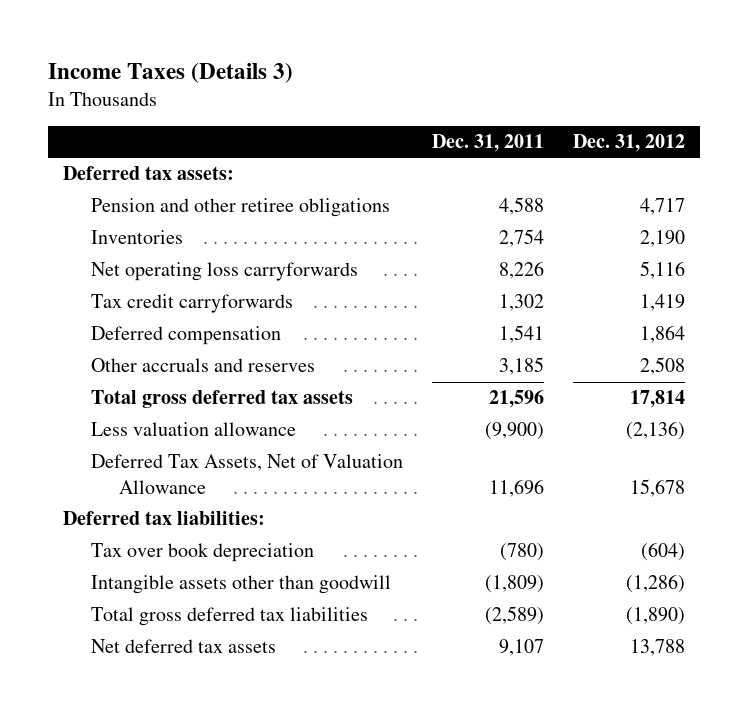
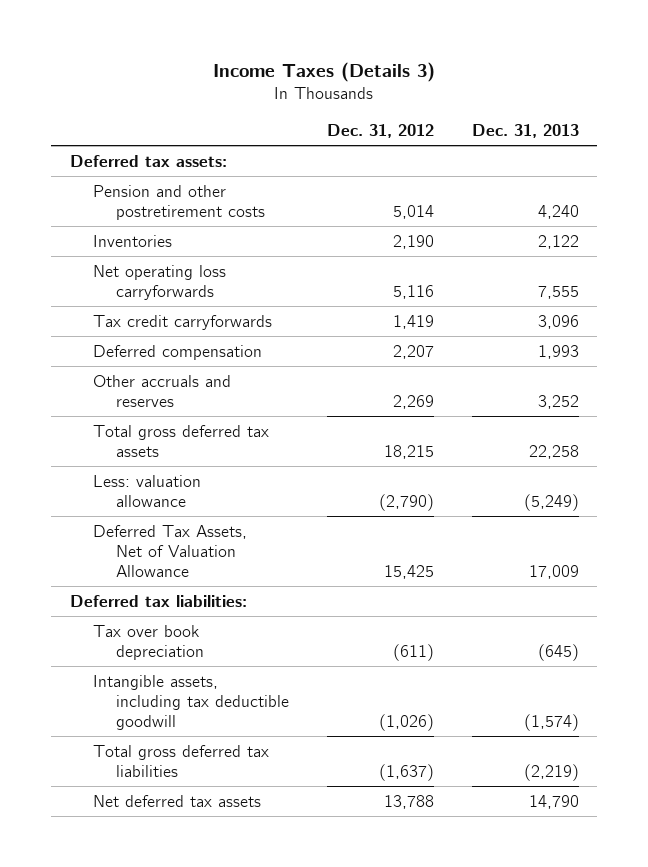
- | Dec. 31, 2011 | Dec. 31, 2012
+ | Dec. 31, 2012 | Dec. 31, 2013
- Pension and other retiree obligations | 4,588 | 4,717
+ Pension and other postretirement costs | 5,014 | 4,240
- Deferred compensation | 1,541 | 1,864
- Other accruals and reserves | 3,185 | 2,508
- Total gross deferred tax assets | 21,596 | 17,814
- Less valuation allowance | (9,900) | (2,136)
- Deferred Tax Assets, Net of Valuation Allowance | 11,696 | 15,678
+ Deferred compensation | 2,207 | 1,993
+ Other accruals and reserves | 2,269 | 3,252
+ Total gross deferred tax assets | 18,215 | 22,258
+ Less: valuation allowance | (2,790) | (5,249)
+ Deferred Tax Assets, Net of Valuation Allowance | 15,425 | 17,009
- Tax over book depreciation | (780) | (604)
- Intangible assets other than goodwill | (1,809) | (1,286)
- Total gross deferred tax liabilities | (2,589) | (1,890)
+ Tax over book depreciation | (611) | (645)
+ Intangible assets, including tax deductible goodwill | (1,026) | (1,574)
+ Total gross deferred tax liabilities | (1,637) | (2,219)

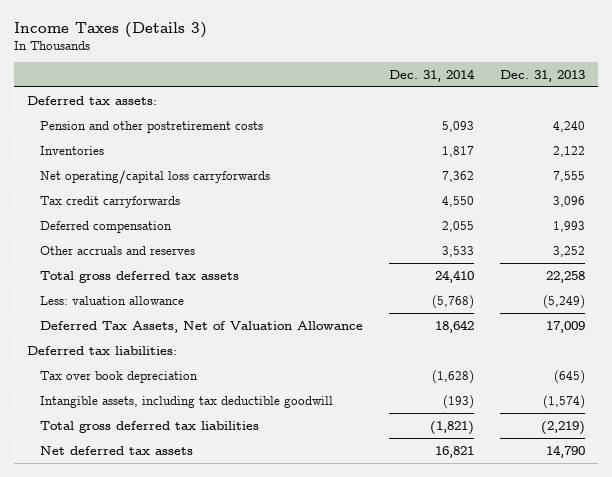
- | Dec. 31, 2012 | Dec. 31, 2013
+ | Dec. 31, 2014 | Dec. 31, 2013
- Net operating loss carryforwards | 5,116 | 7,555
+ Net operating/capital loss carryforwards | 7,362 | 7,555

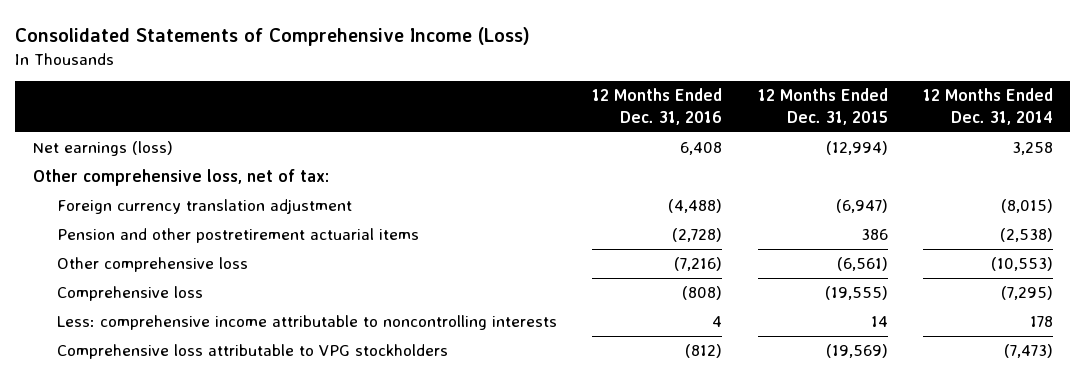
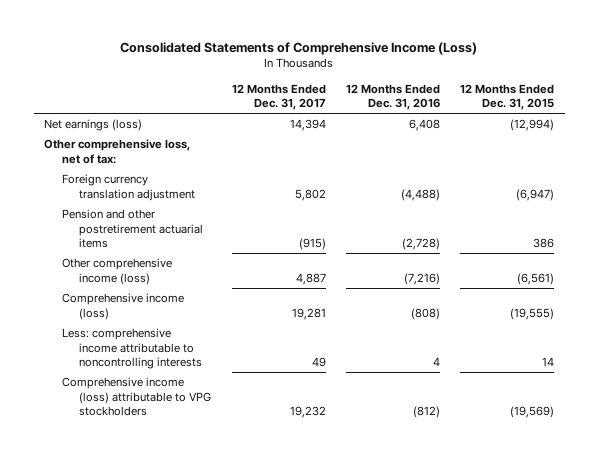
- | 12 Months Ended Dec. 31, 2016 | 12 Months Ended Dec. 31, 2015 | 12 Months Ended Dec. 31, 2014
+ | 12 Months Ended Dec. 31, 2017 | 12 Months Ended Dec. 31, 2016 | 12 Months Ended Dec. 31, 2015
- Other comprehensive loss | (7,216) | (6,561) | (10,553)
- Comprehensive loss | (808) | (19,555) | (7,295)
+ Other comprehensive income (loss) | 4,887 | (7,216) | (6,561)
+ Comprehensive income (loss) | 19,281 | (808) | (19,555)
- Comprehensive loss attributable to VPG stockholders | (812) | (19,569) | (7,473)
+ Comprehensive income (loss) attributable to VPG stockholders | 19,232 | (812) | (19,569)

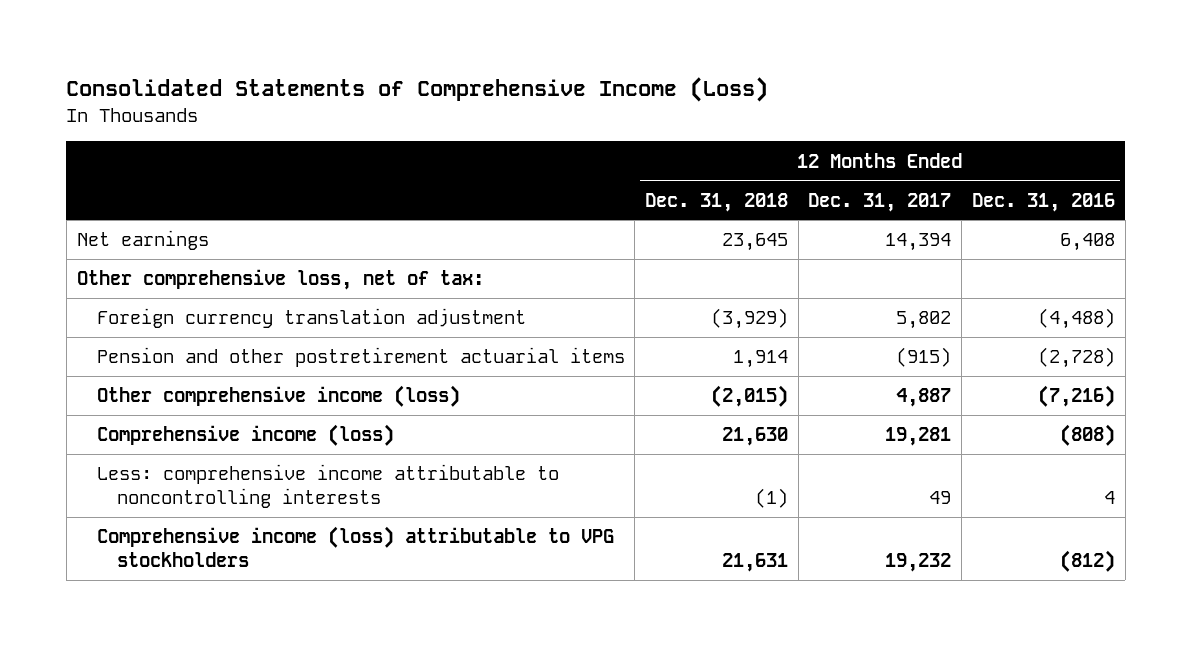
- | 12 Months Ended Dec. 31, 2017 | 12 Months Ended Dec. 31, 2016 | 12 Months Ended Dec. 31, 2015
+ | 12 Months Ended Dec. 31, 2018 | 12 Months Ended Dec. 31, 2017 | 12 Months Ended Dec. 31, 2016
- Net earnings (loss) | 14,394 | 6,408 | (12,994)
+ Net earnings | 23,645 | 14,394 | 6,408

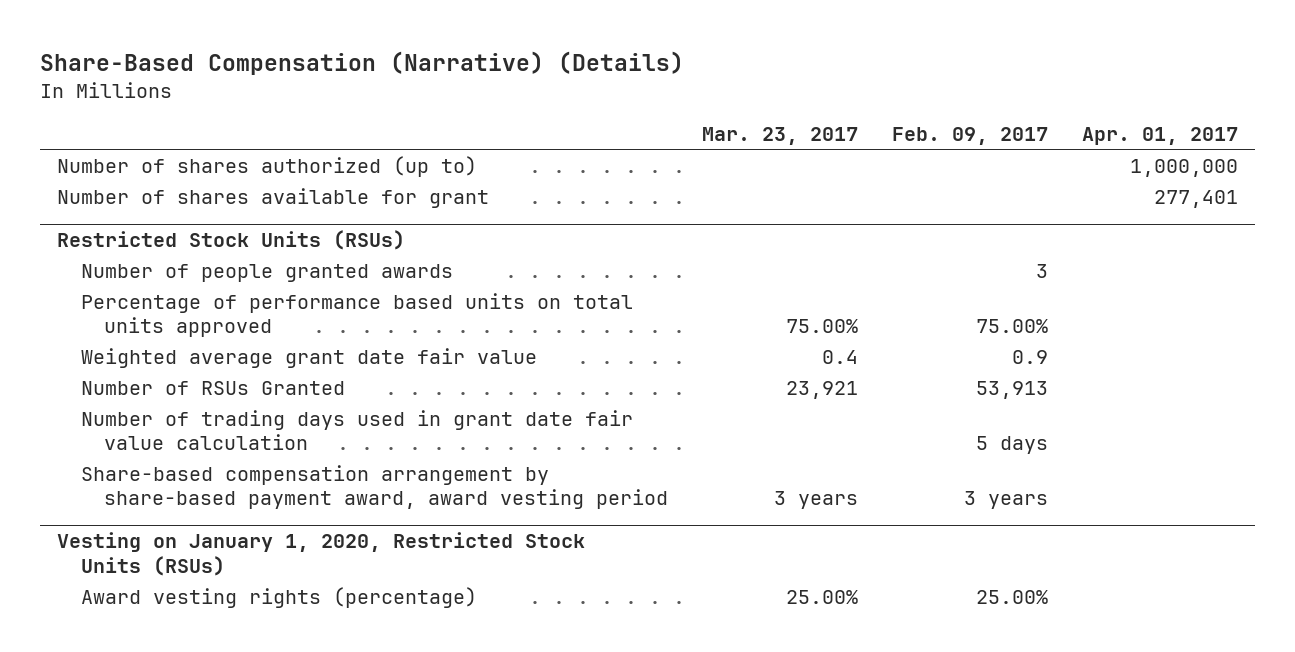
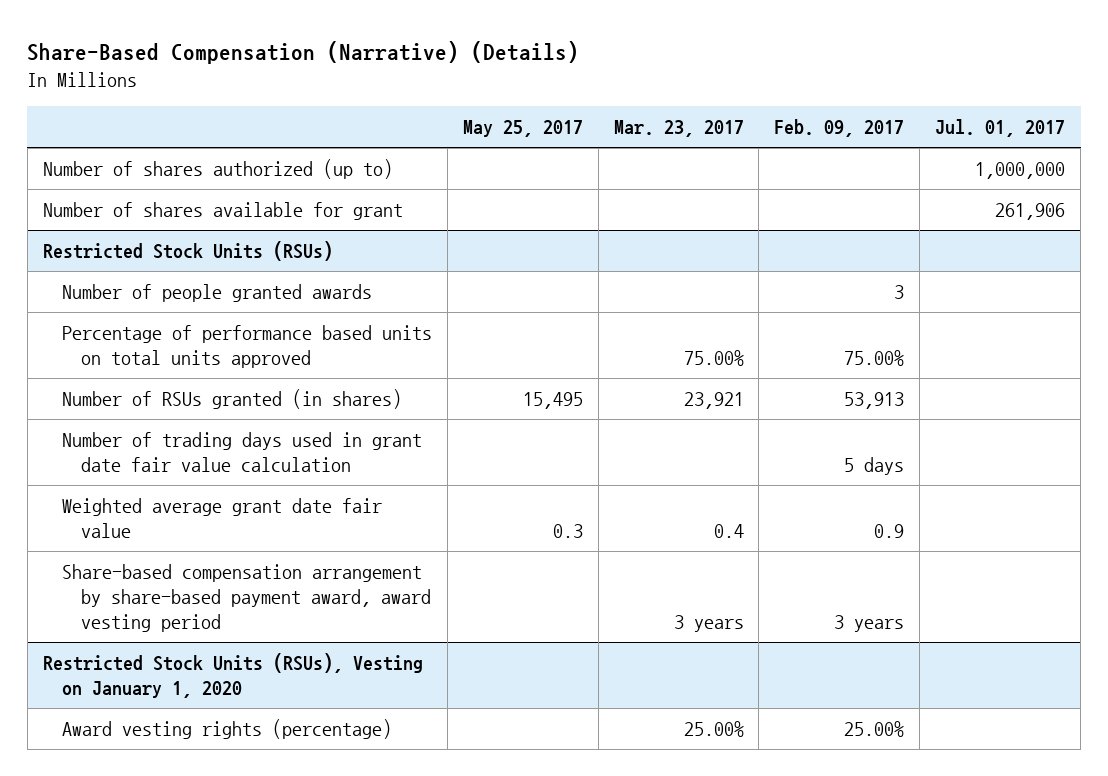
- | Mar. 23, 2017 | Feb. 09, 2017 | Apr. 01, 2017
+ | May 25, 2017 | Mar. 23, 2017 | Feb. 09, 2017 | Jul. 01, 2017
@ Restricted Stock Units (RSUs)
- Number of RSUs Granted | 23,921 | 53,913 |
+ Number of RSUs granted (in shares) | 15,495 | 23,921 | 53,913 |
moved down: Weighted average grant date fair value | 0.3 | 0.4 | 0.9 |
- Vesting on January 1, 2020, Restricted Stock Units (RSUs)
+ Restricted Stock Units (RSUs), Vesting on January 1, 2020

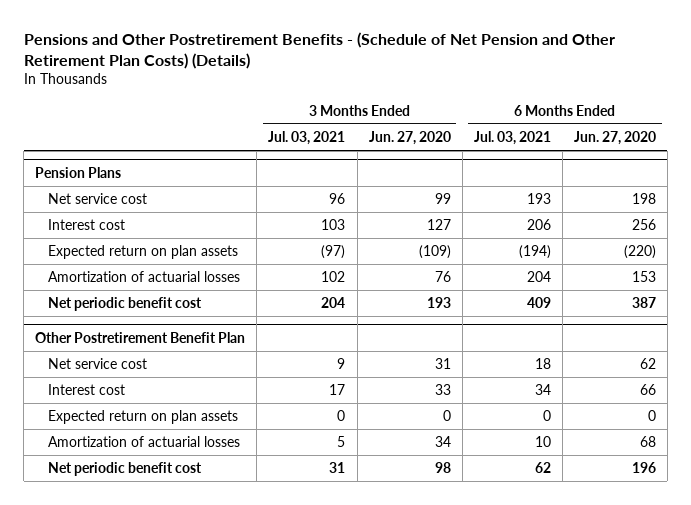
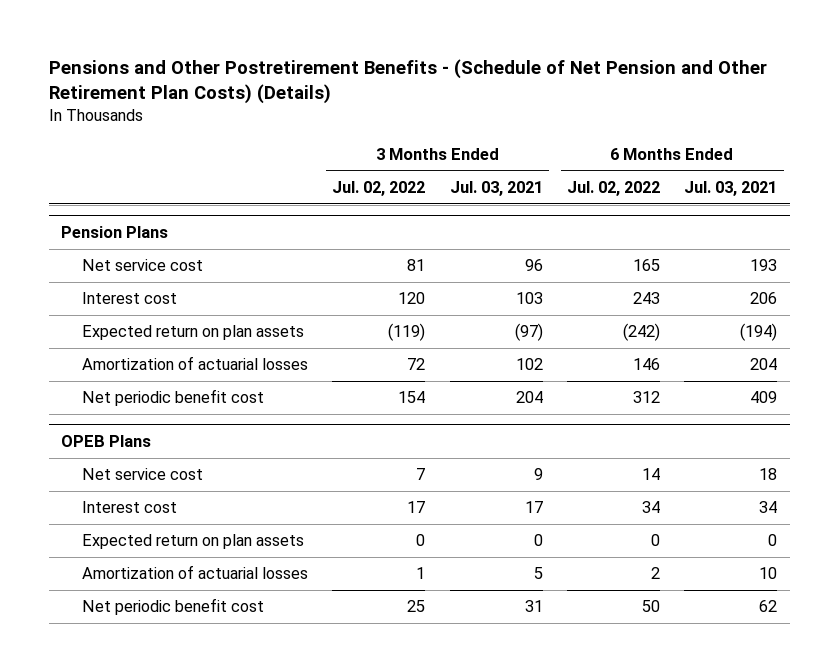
- | 3 Months Ended Jul. 03, 2021 | 3 Months Ended Jun. 27, 2020 | 6 Months Ended Jul. 03, 2021 | 6 Months Ended Jun. 27, 2020
+ | 3 Months Ended Jul. 02, 2022 | 3 Months Ended Jul. 03, 2021 | 6 Months Ended Jul. 02, 2022 | 6 Months Ended Jul. 03, 2021
- Other Postretirement Benefit Plan
+ OPEB Plans

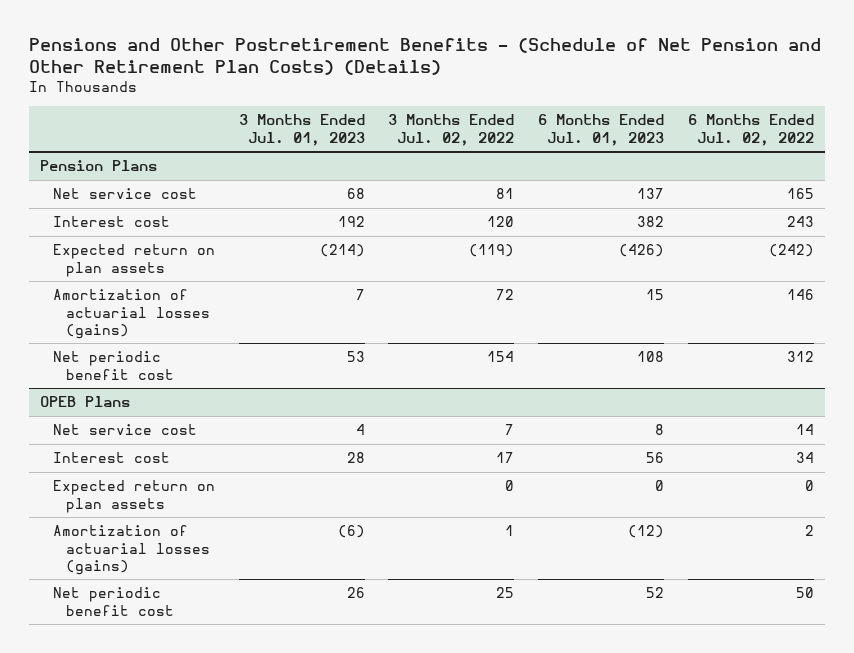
- | 3 Months Ended Jul. 02, 2022 | 3 Months Ended Jul. 03, 2021 | 6 Months Ended Jul. 02, 2022 | 6 Months Ended Jul. 03, 2021
+ | 3 Months Ended Jul. 01, 2023 | 3 Months Ended Jul. 02, 2022 | 6 Months Ended Jul. 01, 2023 | 6 Months Ended Jul. 02, 2022
@ Pension Plans
- Amortization of actuarial losses | 72 | 102 | 146 | 204
+ Amortization of actuarial losses (gains) | 7 | 72 | 15 | 146
@ OPEB Plans
- Amortization of actuarial losses | 1 | 5 | 2 | 10
+ Amortization of actuarial losses (gains) | (6) | 1 | (12) | 2

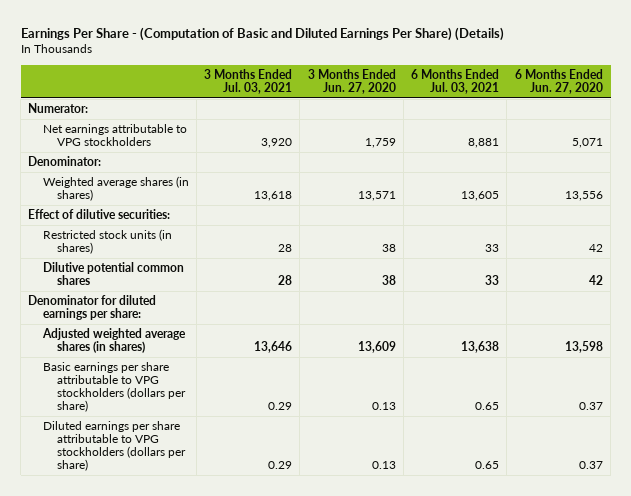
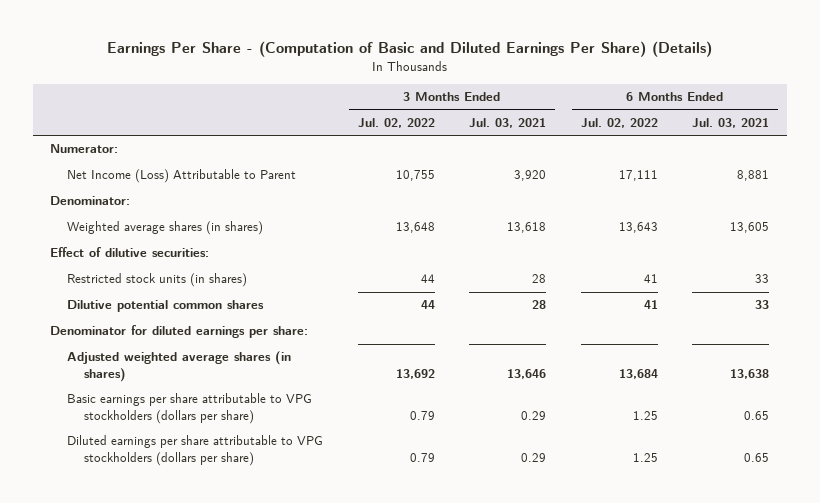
- | 3 Months Ended Jul. 03, 2021 | 3 Months Ended Jun. 27, 2020 | 6 Months Ended Jul. 03, 2021 | 6 Months Ended Jun. 27, 2020
+ | 3 Months Ended Jul. 02, 2022 | 3 Months Ended Jul. 03, 2021 | 6 Months Ended Jul. 02, 2022 | 6 Months Ended Jul. 03, 2021
- Net earnings attributable to VPG stockholders | 3,920 | 1,759 | 8,881 | 5,071
+ Net Income (Loss) Attributable to Parent | 10,755 | 3,920 | 17,111 | 8,881

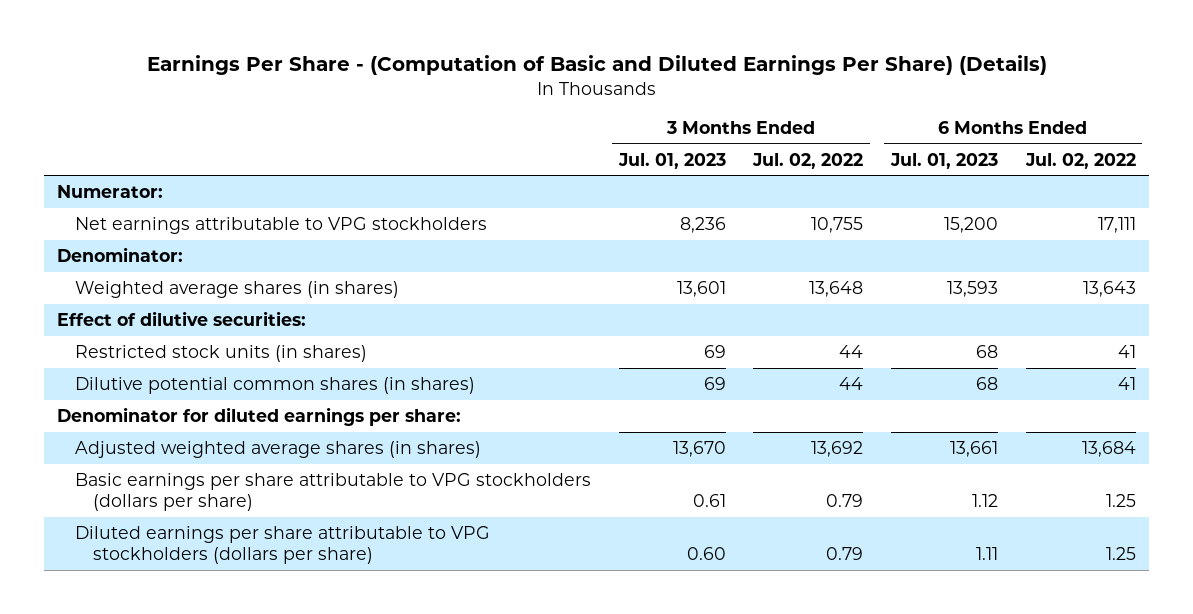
- | 3 Months Ended Jul. 02, 2022 | 3 Months Ended Jul. 03, 2021 | 6 Months Ended Jul. 02, 2022 | 6 Months Ended Jul. 03, 2021
+ | 3 Months Ended Jul. 01, 2023 | 3 Months Ended Jul. 02, 2022 | 6 Months Ended Jul. 01, 2023 | 6 Months Ended Jul. 02, 2022
- Net Income (Loss) Attributable to Parent | 10,755 | 3,920 | 17,111 | 8,881
+ Net earnings attributable to VPG stockholders | 8,236 | 10,755 | 15,200 | 17,111
- Dilutive potential common shares | 44 | 28 | 41 | 33
+ Dilutive potential common shares (in shares) | 69 | 44 | 68 | 41

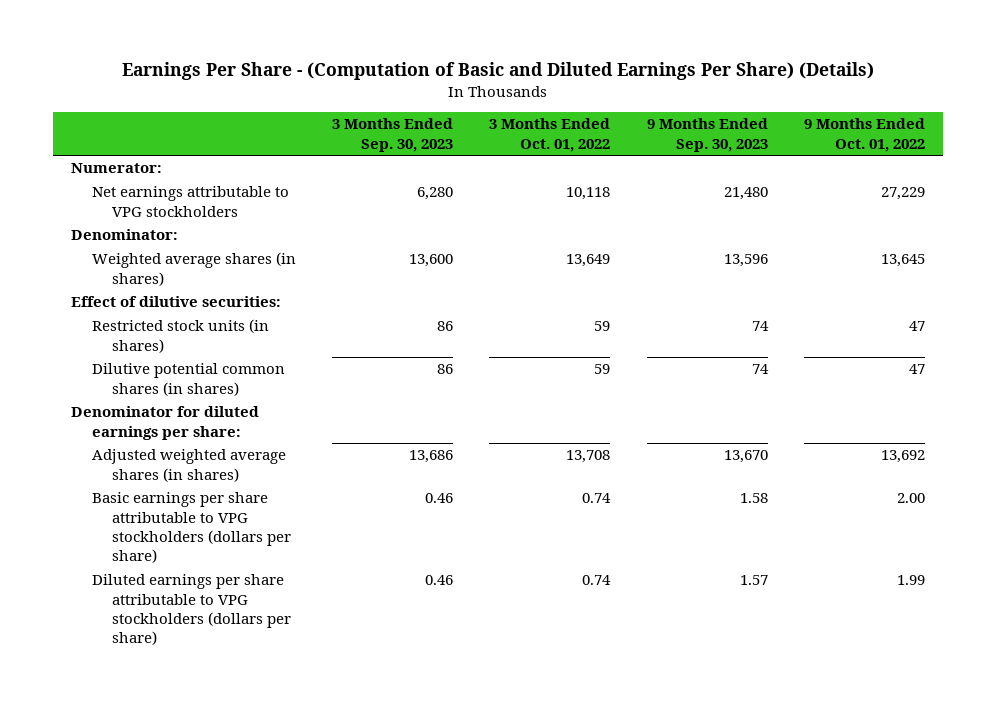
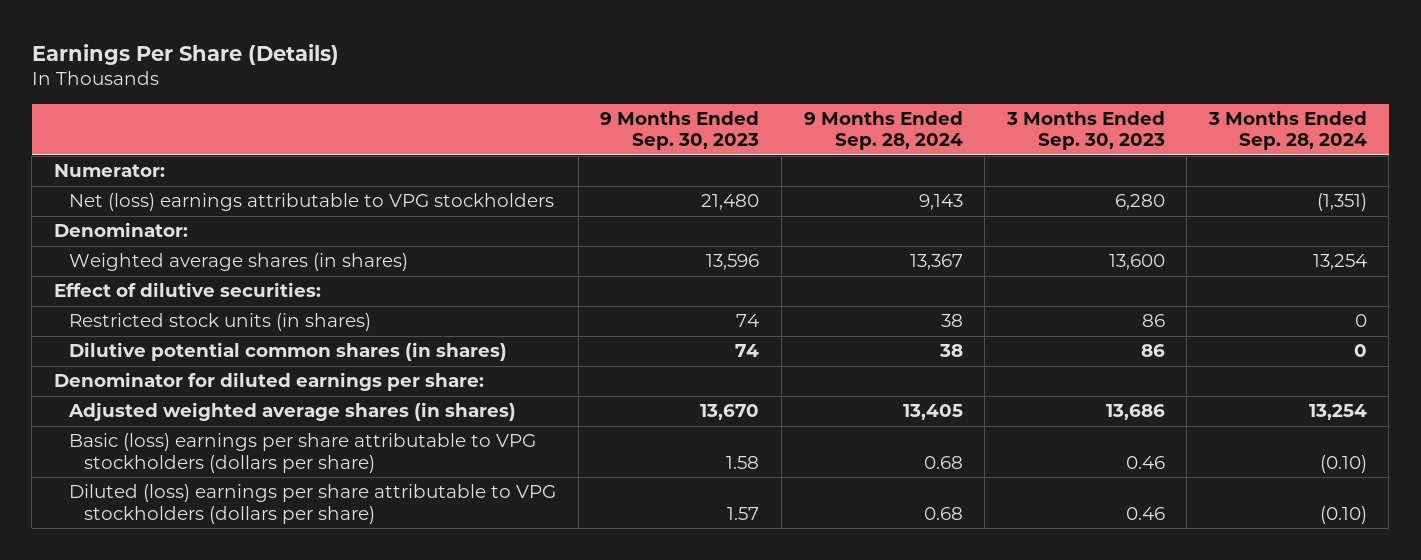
- Earnings Per Share - (Computation of Basic and Diluted Earnings Per Share) (Details)
+ Earnings Per Share (Details)
- | 3 Months Ended Sep. 30, 2023 | 3 Months Ended Oct. 01, 2022 | 9 Months Ended Sep. 30, 2023 | 9 Months Ended Oct. 01, 2022
+ | 9 Months Ended Sep. 30, 2023 | 9 Months Ended Sep. 28, 2024 | 3 Months Ended Sep. 30, 2023 | 3 Months Ended Sep. 28, 2024
- Net earnings attributable to VPG stockholders | 6,280 | 10,118 | 21,480 | 27,229
+ Net (loss) earnings attributable to VPG stockholders | 21,480 | 9,143 | 6,280 | (1,351)
- Basic earnings per share attributable to VPG stockholders (dollars per share) | 0.46 | 0.74 | 1.58 | 2.00
- Diluted earnings per share attributable to VPG stockholders (dollars per share) | 0.46 | 0.74 | 1.57 | 1.99
+ Basic (loss) earnings per share attributable to VPG stockholders (dollars per share) | 1.58 | 0.68 | 0.46 | (0.10)
+ Diluted (loss) earnings per share attributable to VPG stockholders (dollars per share) | 1.57 | 0.68 | 0.46 | (0.10)

